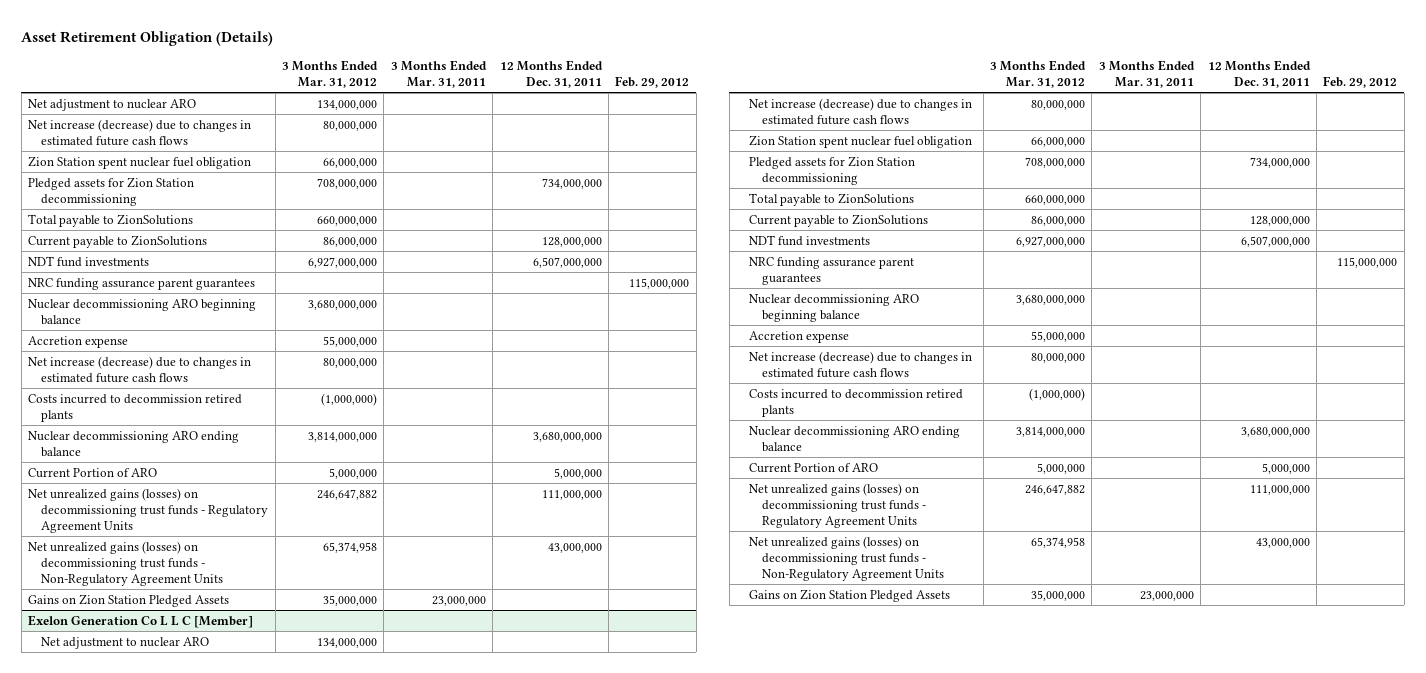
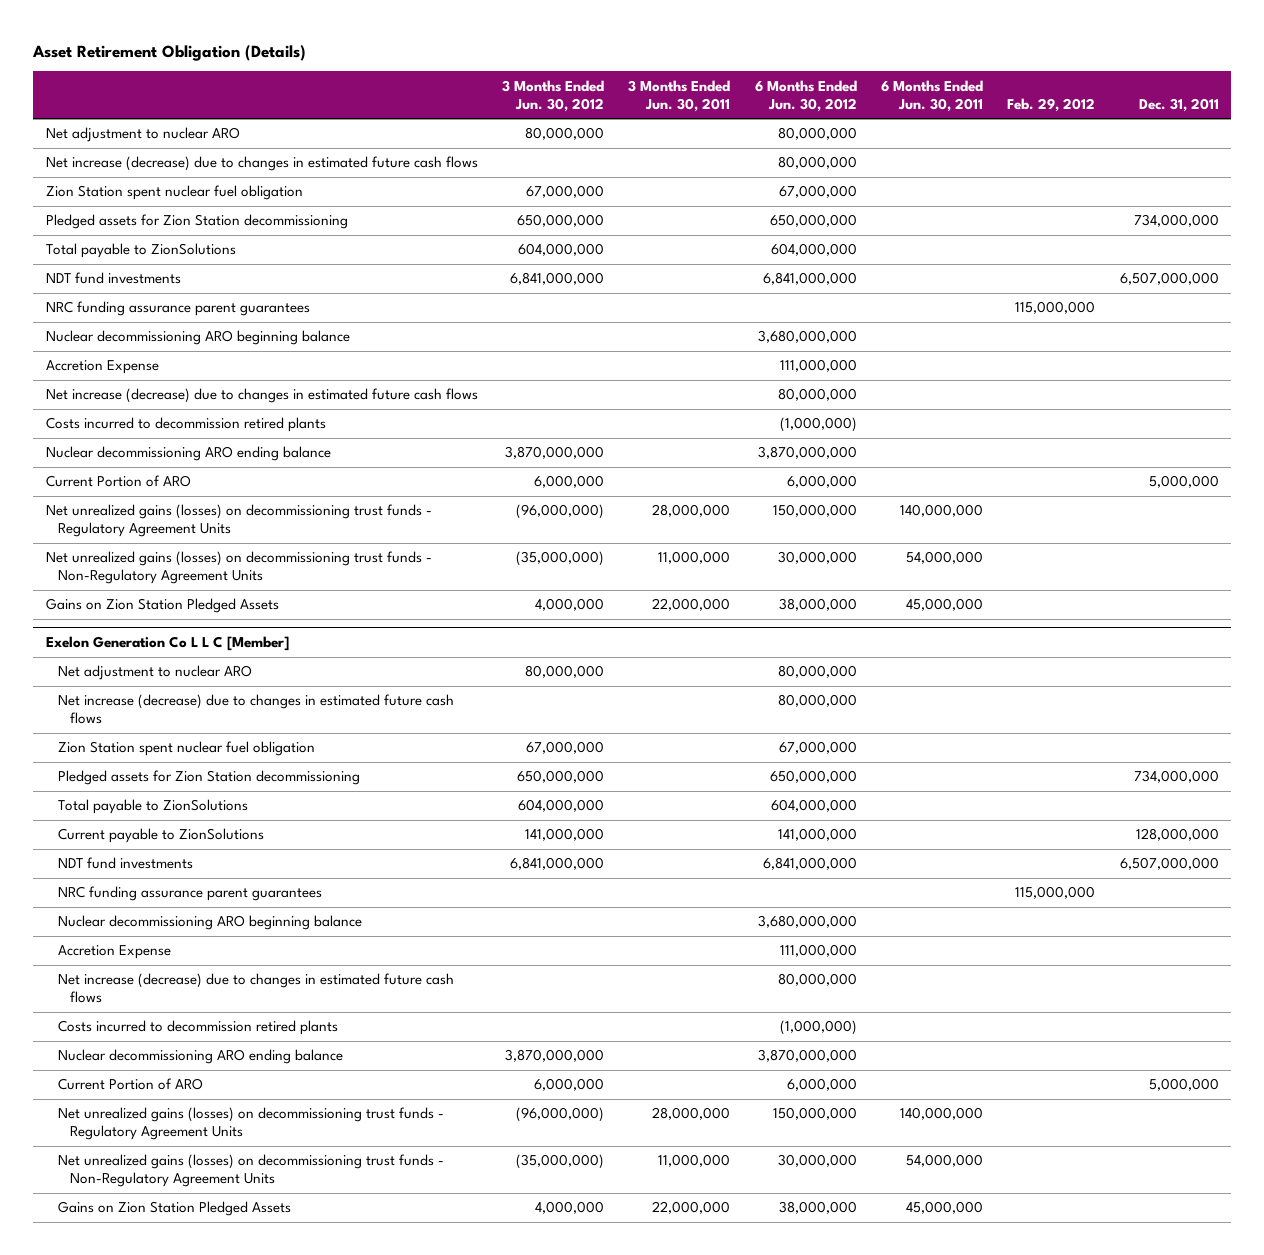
- | 3 Months Ended Mar. 31, 2012 | 3 Months Ended Mar. 31, 2011 | 12 Months Ended Dec. 31, 2011 | Feb. 29, 2012
+ | 3 Months Ended Jun. 30, 2012 | 3 Months Ended Jun. 30, 2011 | 6 Months Ended Jun. 30, 2012 | 6 Months Ended Jun. 30, 2011 | Feb. 29, 2012 | Dec. 31, 2011
- Current payable to ZionSolutions | 86,000,000 | | 128,000,000 |
- Accretion expense | 55,000,000 | | |
+ Accretion Expense | | | 111,000,000 | | |
@ Exelon Generation Co L L C [Member]
- Accretion expense | 55,000,000 | | |
+ Accretion Expense | | | 111,000,000 | | |

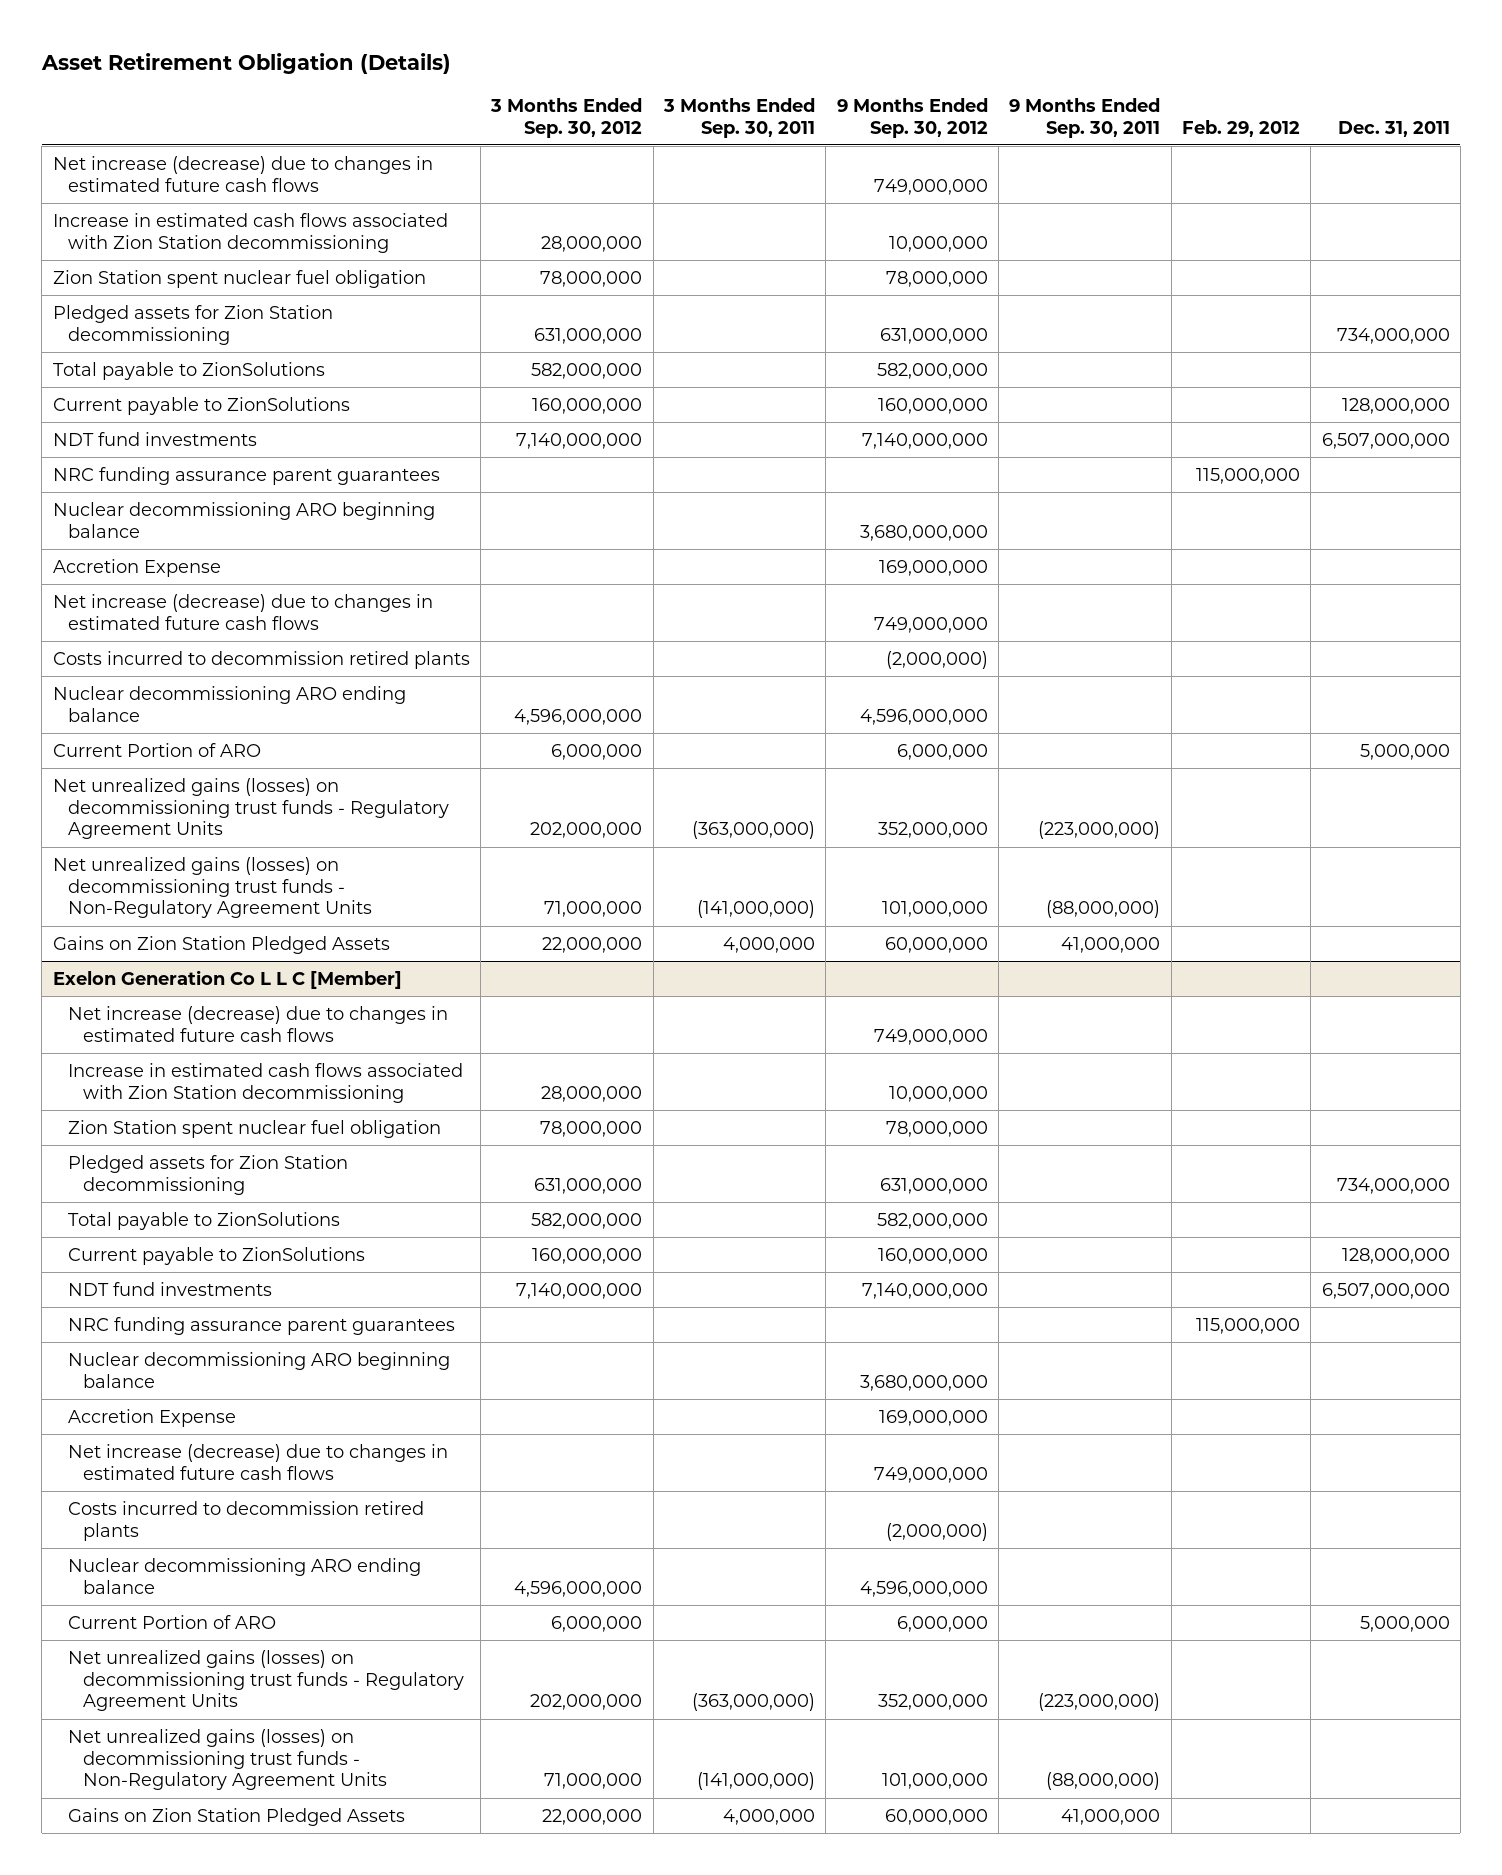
- | 3 Months Ended Jun. 30, 2012 | 3 Months Ended Jun. 30, 2011 | 6 Months Ended Jun. 30, 2012 | 6 Months Ended Jun. 30, 2011 | Feb. 29, 2012 | Dec. 31, 2011
+ | 3 Months Ended Sep. 30, 2012 | 3 Months Ended Sep. 30, 2011 | 9 Months Ended Sep. 30, 2012 | 9 Months Ended Sep. 30, 2011 | Feb. 29, 2012 | Dec. 31, 2011
- Net adjustment to nuclear ARO | 80,000,000 | | 80,000,000 | | |
+ Increase in estimated cash flows associated with Zion Station decommissioning | 28,000,000 | | 10,000,000 | | |
+ Current payable to ZionSolutions | 160,000,000 | | 160,000,000 | | | 128,000,000
@ Exelon Generation Co L L C [Member]
- Net adjustment to nuclear ARO | 80,000,000 | | 80,000,000 | | |
+ Increase in estimated cash flows associated with Zion Station decommissioning | 28,000,000 | | 10,000,000 | | |

